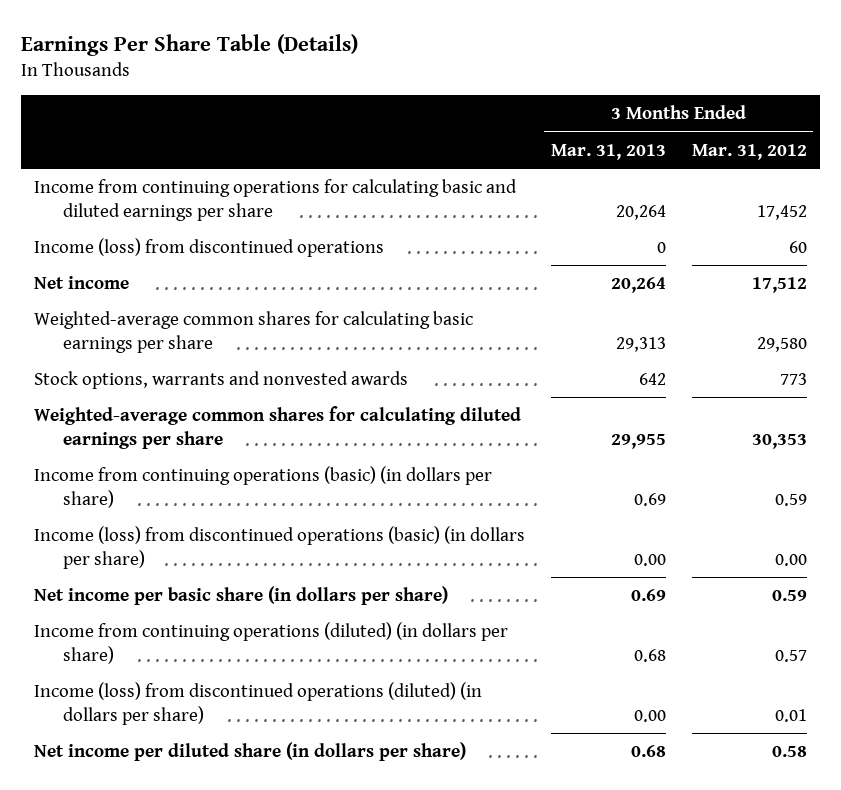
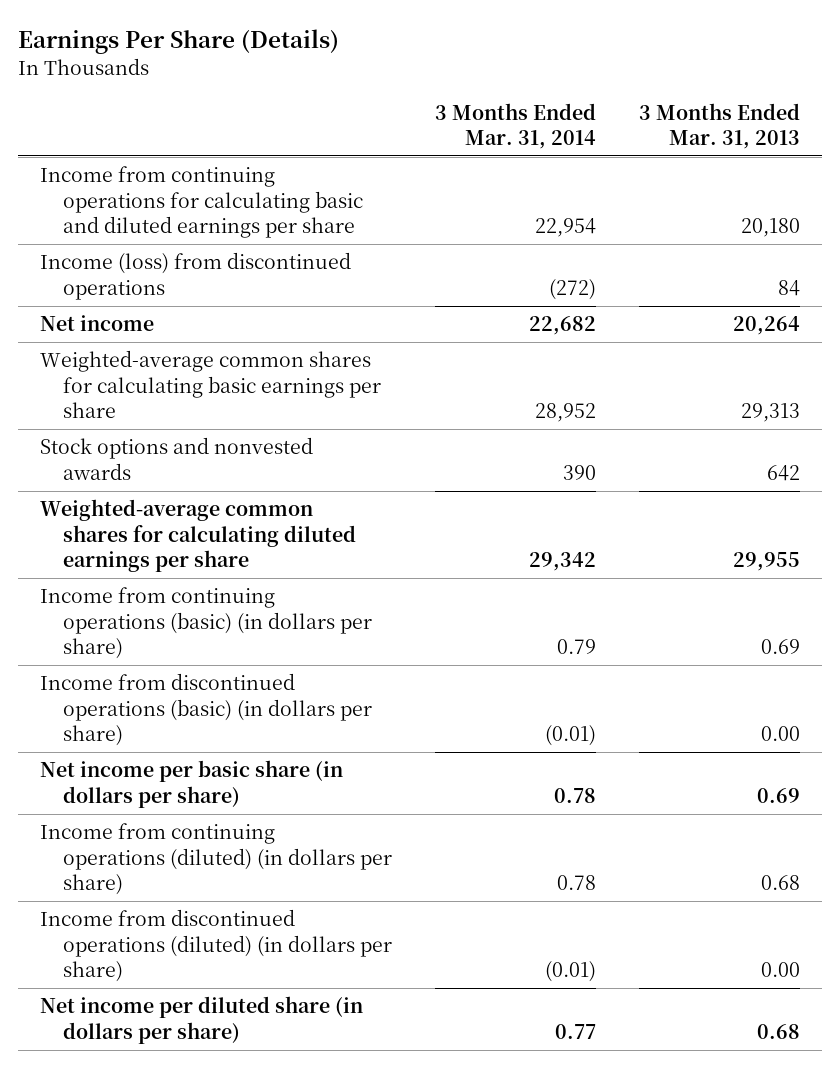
- Earnings Per Share Table (Details)
+ Earnings Per Share (Details)
- | 3 Months Ended Mar. 31, 2013 | 3 Months Ended Mar. 31, 2012
+ | 3 Months Ended Mar. 31, 2014 | 3 Months Ended Mar. 31, 2013
- Income from continuing operations for calculating basic and diluted earnings per share | 20,264 | 17,452
- Income (loss) from discontinued operations | 0 | 60
+ Income from continuing operations for calculating basic and diluted earnings per share | 22,954 | 20,180
+ Income (loss) from discontinued operations | (272) | 84
- Stock options, warrants and nonvested awards | 642 | 773
+ Stock options and nonvested awards | 390 | 642
- Income (loss) from discontinued operations (basic) (in dollars per share) | 0.00 | 0.00
+ Income from discontinued operations (basic) (in dollars per share) | (0.01) | 0.00
- Income (loss) from discontinued operations (diluted) (in dollars per share) | 0.00 | 0.01
+ Income from discontinued operations (diluted) (in dollars per share) | (0.01) | 0.00

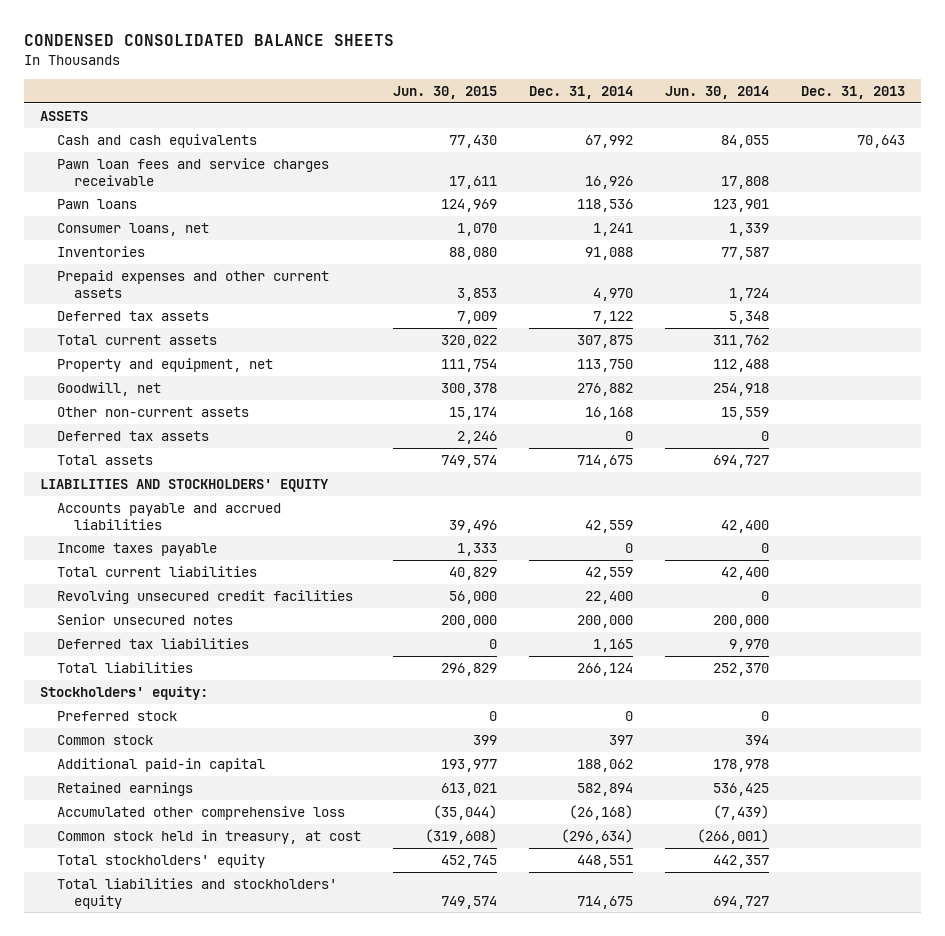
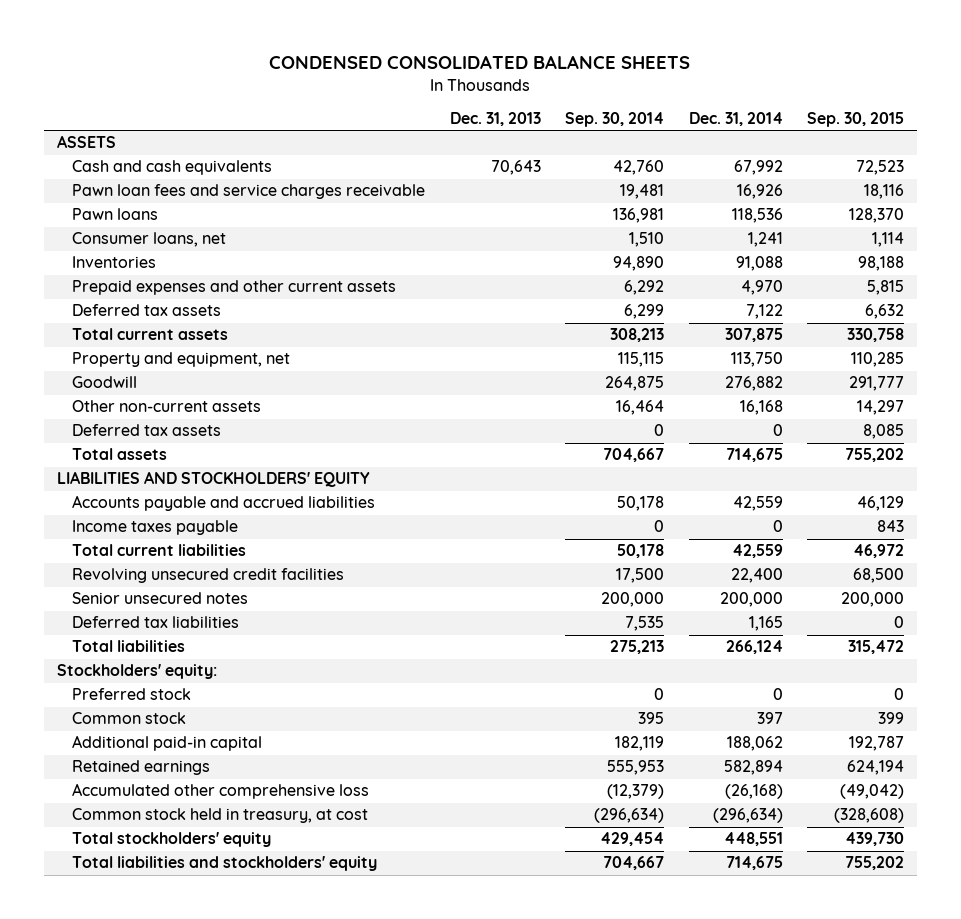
- | Jun. 30, 2015 | Dec. 31, 2014 | Jun. 30, 2014 | Dec. 31, 2013
+ | Dec. 31, 2013 | Sep. 30, 2014 | Dec. 31, 2014 | Sep. 30, 2015
- Goodwill, net | 300,378 | 276,882 | 254,918 |
+ Goodwill | | 264,875 | 276,882 | 291,777

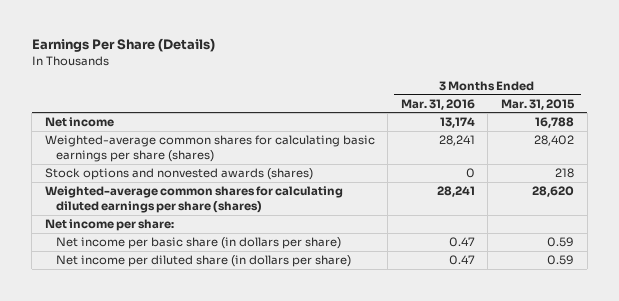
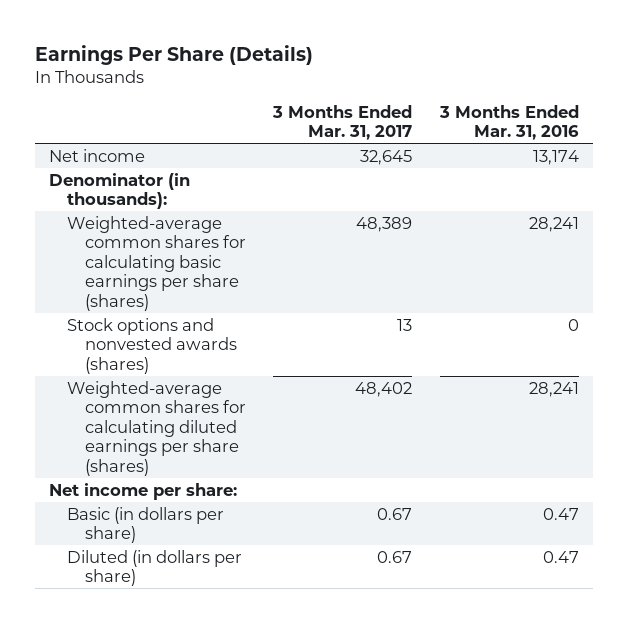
- | 3 Months Ended Mar. 31, 2016 | 3 Months Ended Mar. 31, 2015
+ | 3 Months Ended Mar. 31, 2017 | 3 Months Ended Mar. 31, 2016
+ Denominator (in thousands):
- Net income per basic share (in dollars per share) | 0.47 | 0.59
- Net income per diluted share (in dollars per share) | 0.47 | 0.59
+ Basic (in dollars per share) | 0.67 | 0.47
+ Diluted (in dollars per share) | 0.67 | 0.47

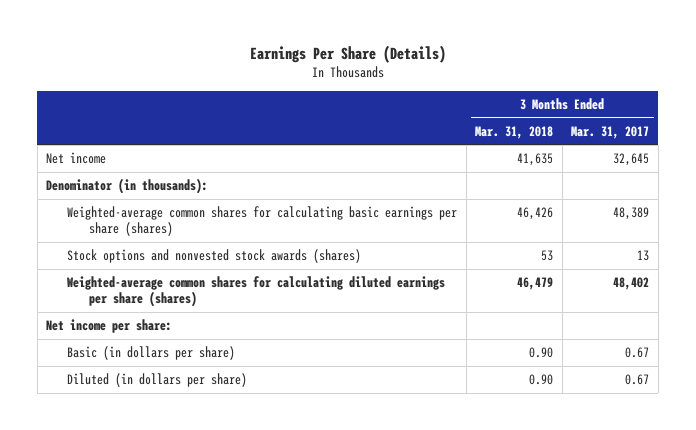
- | 3 Months Ended Mar. 31, 2017 | 3 Months Ended Mar. 31, 2016
+ | 3 Months Ended Mar. 31, 2018 | 3 Months Ended Mar. 31, 2017
- Stock options and nonvested awards (shares) | 13 | 0
+ Stock options and nonvested stock awards (shares) | 53 | 13

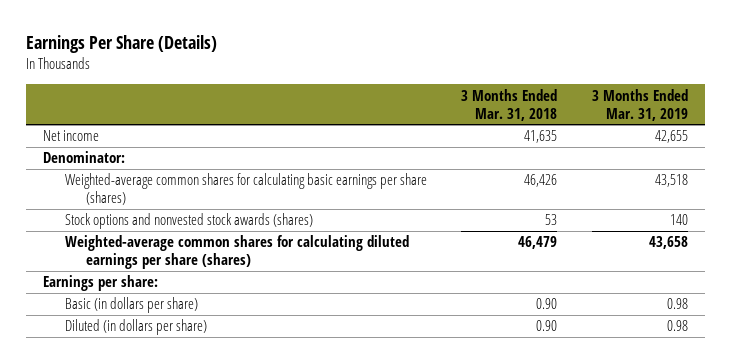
- | 3 Months Ended Mar. 31, 2018 | 3 Months Ended Mar. 31, 2017
+ | 3 Months Ended Mar. 31, 2018 | 3 Months Ended Mar. 31, 2019
- Denominator (in thousands):
+ Denominator:
- Net income per share:
+ Earnings per share:

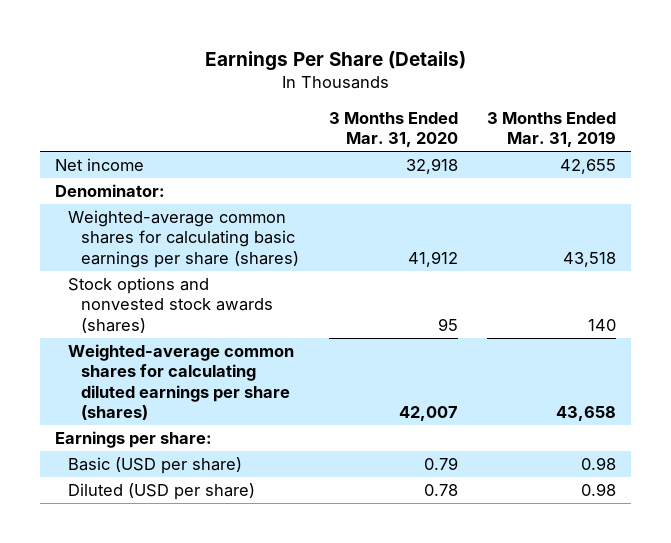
- | 3 Months Ended Mar. 31, 2018 | 3 Months Ended Mar. 31, 2019
+ | 3 Months Ended Mar. 31, 2020 | 3 Months Ended Mar. 31, 2019
- Basic (in dollars per share) | 0.90 | 0.98
- Diluted (in dollars per share) | 0.90 | 0.98
+ Basic (USD per share) | 0.79 | 0.98
+ Diluted (USD per share) | 0.78 | 0.98

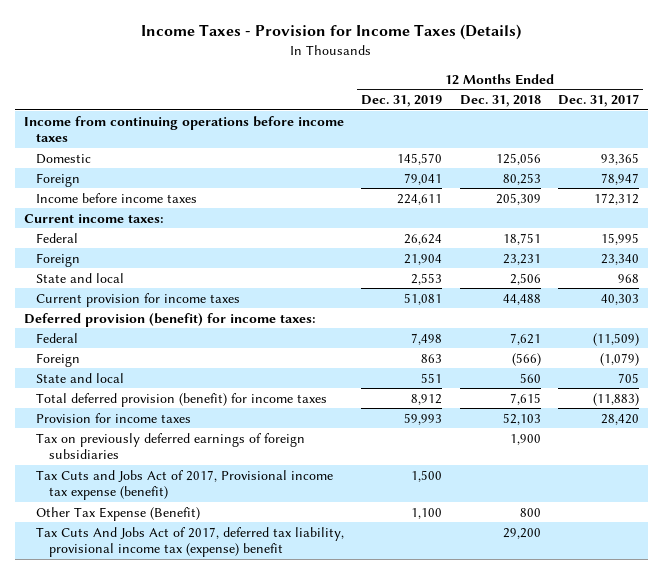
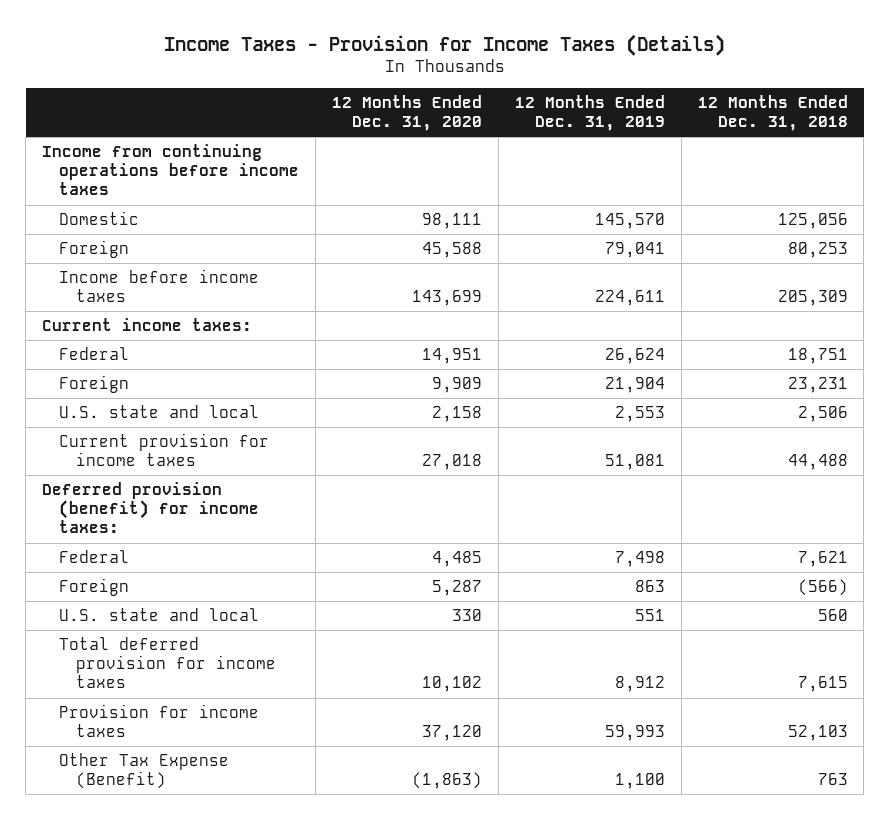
- | 12 Months Ended Dec. 31, 2019 | 12 Months Ended Dec. 31, 2018 | 12 Months Ended Dec. 31, 2017
+ | 12 Months Ended Dec. 31, 2020 | 12 Months Ended Dec. 31, 2019 | 12 Months Ended Dec. 31, 2018
- State and local | 2,553 | 2,506 | 968
+ U.S. state and local | 2,158 | 2,553 | 2,506
- State and local | 551 | 560 | 705
- Total deferred provision (benefit) for income taxes | 8,912 | 7,615 | (11,883)
+ U.S. state and local | 330 | 551 | 560
+ Total deferred provision for income taxes | 10,102 | 8,912 | 7,615
- Tax on previously deferred earnings of foreign subsidiaries | | 1,900 |
- Tax Cuts and Jobs Act of 2017, Provisional income tax expense (benefit) | 1,500 | |
- Other Tax Expense (Benefit) | 1,100 | 800 |
- Tax Cuts And Jobs Act of 2017, deferred tax liability, provisional income tax (expense) benefit | | 29,200 |
+ Other Tax Expense (Benefit) | (1,863) | 1,100 | 763

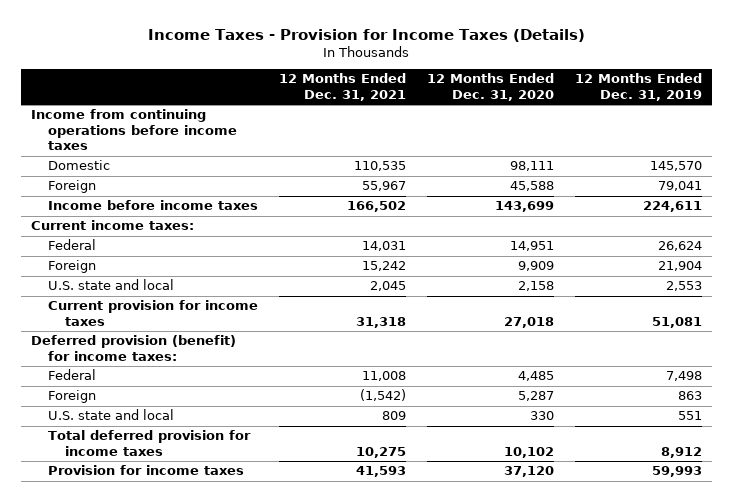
- | 12 Months Ended Dec. 31, 2020 | 12 Months Ended Dec. 31, 2019 | 12 Months Ended Dec. 31, 2018
+ | 12 Months Ended Dec. 31, 2021 | 12 Months Ended Dec. 31, 2020 | 12 Months Ended Dec. 31, 2019
- Other Tax Expense (Benefit) | (1,863) | 1,100 | 763

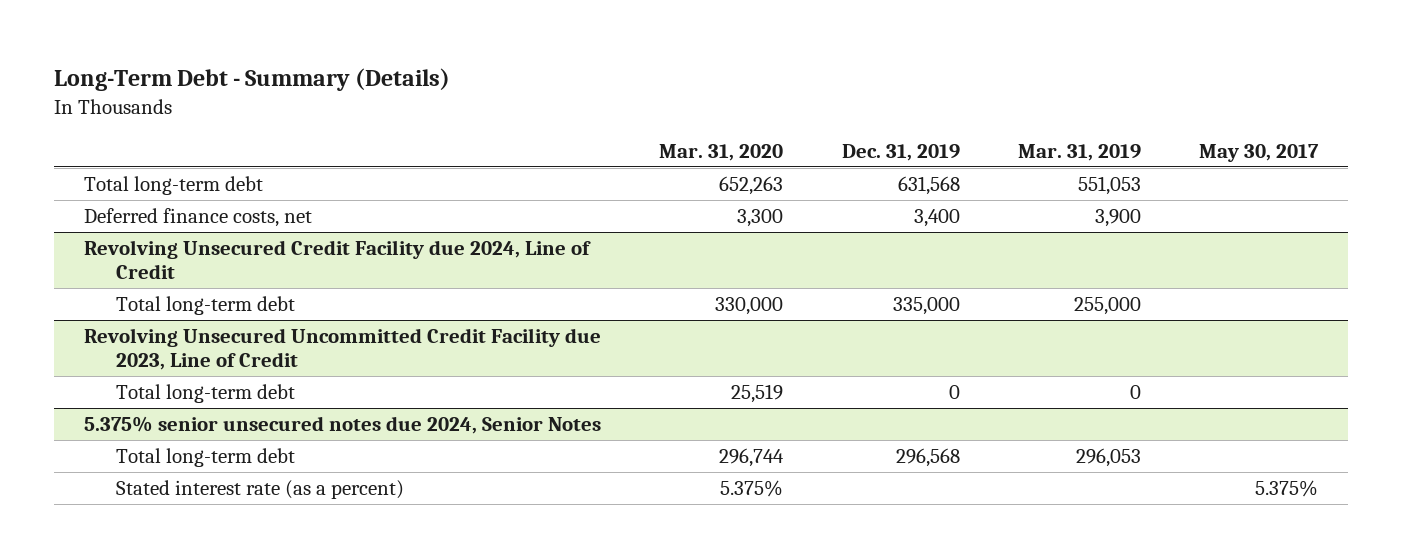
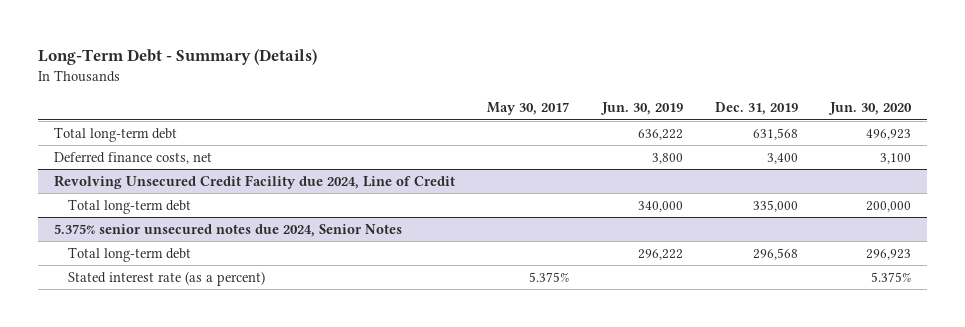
- | Mar. 31, 2020 | Dec. 31, 2019 | Mar. 31, 2019 | May 30, 2017
+ | May 30, 2017 | Jun. 30, 2019 | Dec. 31, 2019 | Jun. 30, 2020
- Revolving Unsecured Uncommitted Credit Facility due 2023, Line of Credit
- Total long-term debt | 25,519 | 0 | 0 |

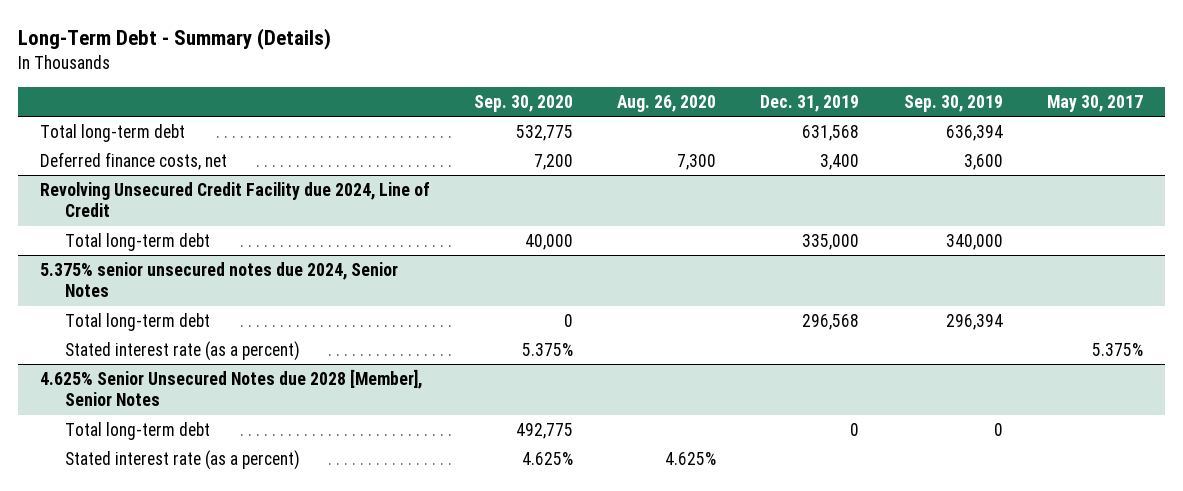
- | May 30, 2017 | Jun. 30, 2019 | Dec. 31, 2019 | Jun. 30, 2020
+ | Sep. 30, 2020 | Aug. 26, 2020 | Dec. 31, 2019 | Sep. 30, 2019 | May 30, 2017
+ 4.625% Senior Unsecured Notes due 2028 [Member], Senior Notes
+ Total long-term debt | 492,775 | | 0 | 0 |
+ Stated interest rate (as a percent) | 4.625% | 4.625% | | |

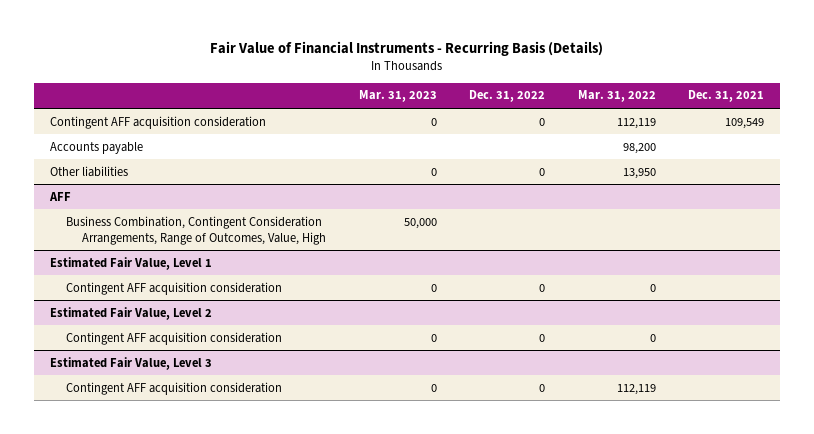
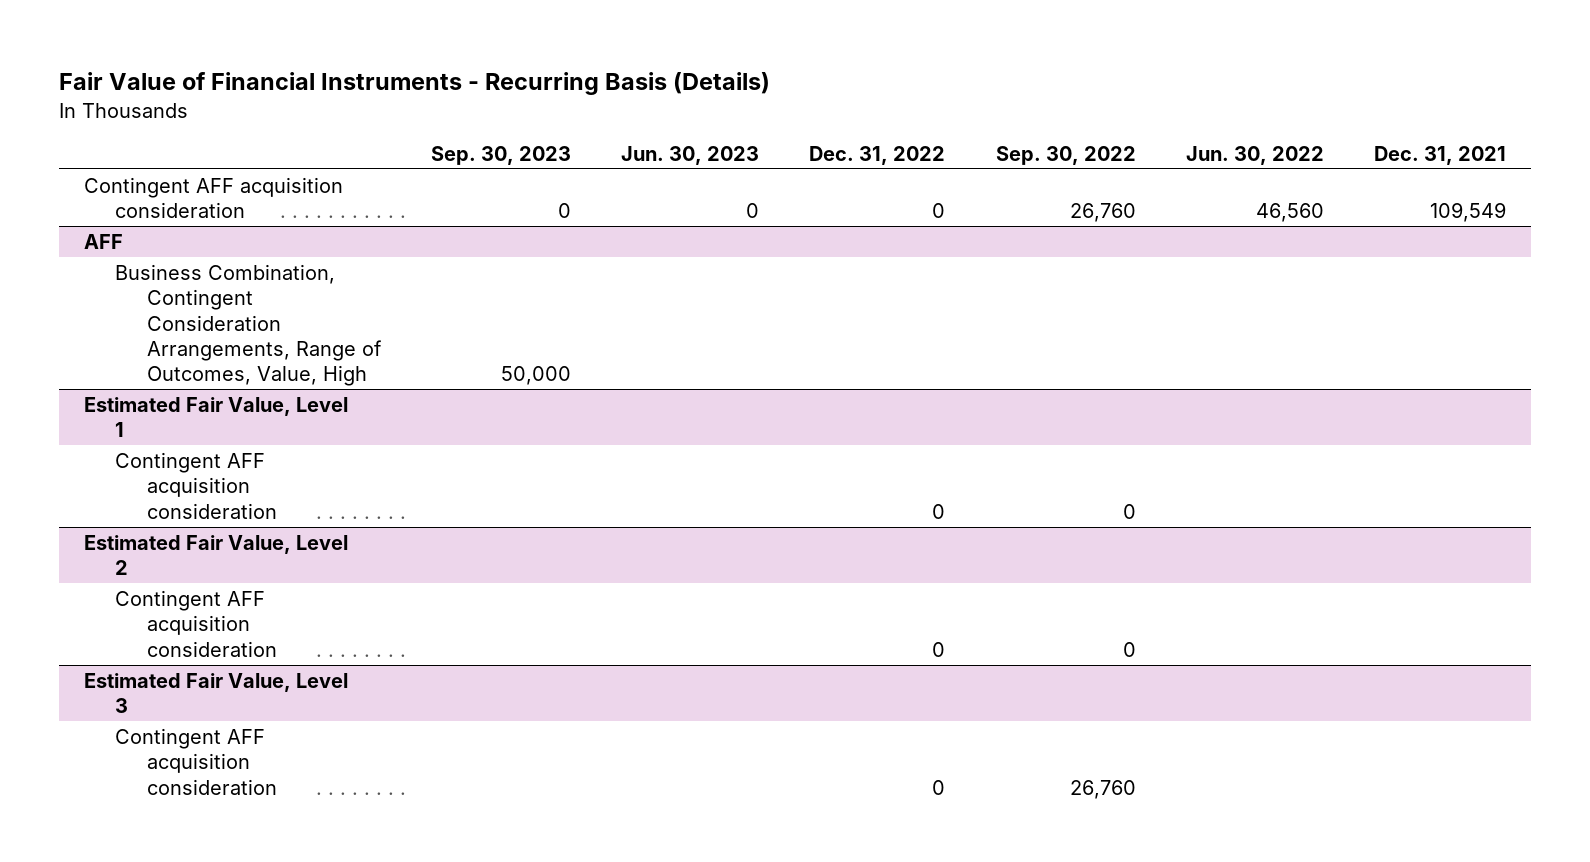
- | Mar. 31, 2023 | Dec. 31, 2022 | Mar. 31, 2022 | Dec. 31, 2021
+ | Sep. 30, 2023 | Jun. 30, 2023 | Dec. 31, 2022 | Sep. 30, 2022 | Jun. 30, 2022 | Dec. 31, 2021
- Accounts payable | | | 98,200 |
- Other liabilities | 0 | 0 | 13,950 |

